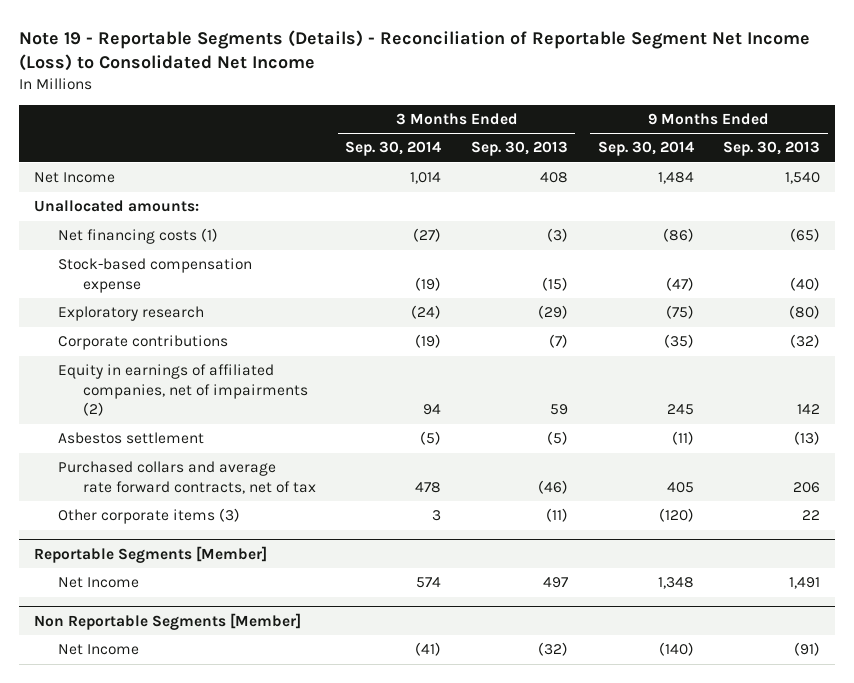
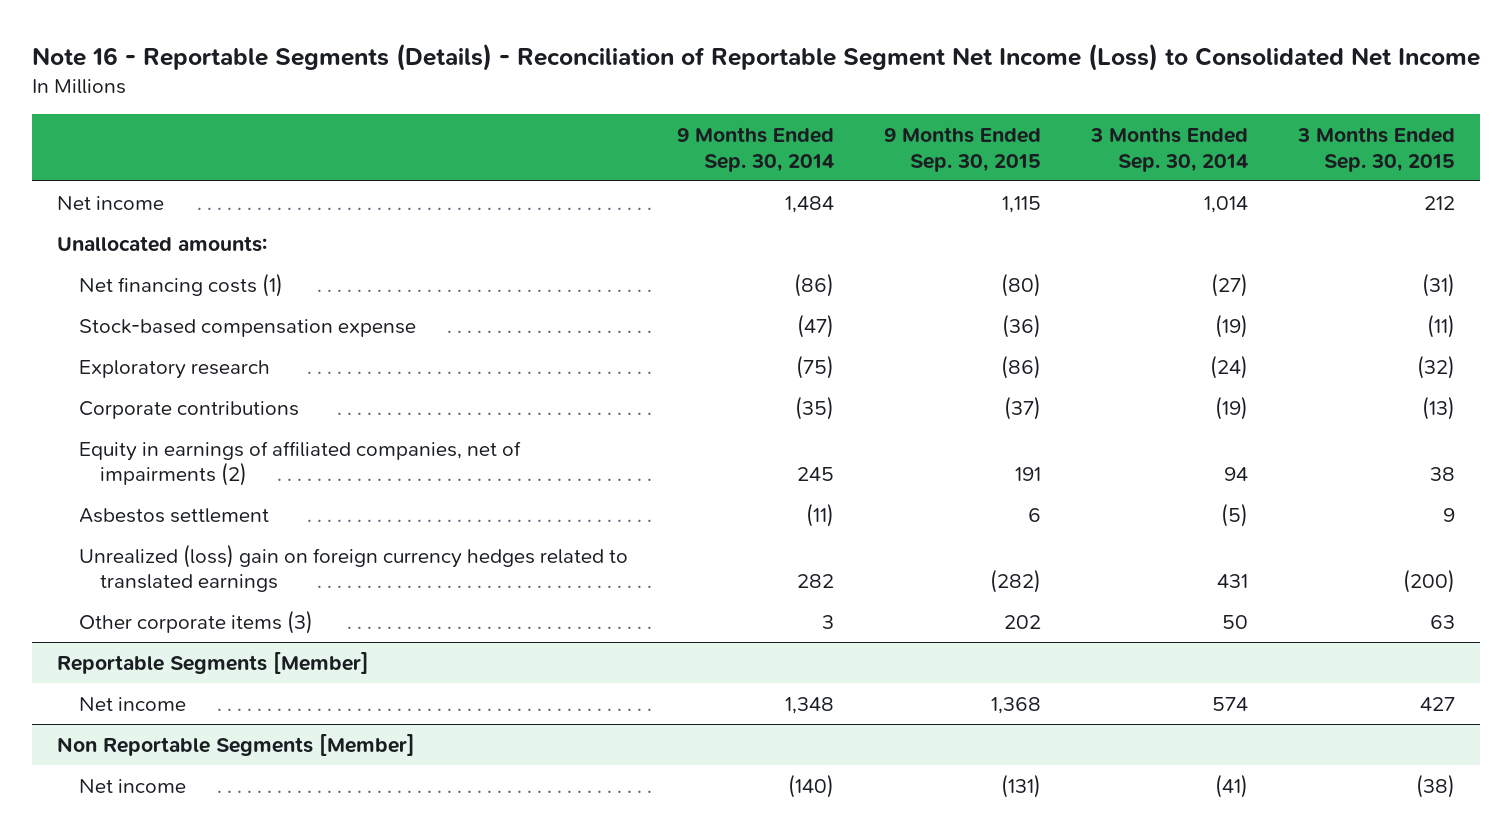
- Note 19 - Reportable Segments (Details) - Reconciliation of Reportable Segment Net Income (Loss) to Consolidated Net Income
+ Note 16 - Reportable Segments (Details) - Reconciliation of Reportable Segment Net Income (Loss) to Consolidated Net Income
- | 3 Months Ended Sep. 30, 2014 | 3 Months Ended Sep. 30, 2013 | 9 Months Ended Sep. 30, 2014 | 9 Months Ended Sep. 30, 2013
+ | 9 Months Ended Sep. 30, 2014 | 9 Months Ended Sep. 30, 2015 | 3 Months Ended Sep. 30, 2014 | 3 Months Ended Sep. 30, 2015
- Net Income | 1,014 | 408 | 1,484 | 1,540
+ Net income | 1,484 | 1,115 | 1,014 | 212
- Purchased collars and average rate forward contracts, net of tax | 478 | (46) | 405 | 206
- Other corporate items (3) | 3 | (11) | (120) | 22
+ Unrealized (loss) gain on foreign currency hedges related to translated earnings | 282 | (282) | 431 | (200)
+ Other corporate items (3) | 3 | 202 | 50 | 63
@ Reportable Segments [Member]
- Net Income | 574 | 497 | 1,348 | 1,491
+ Net income | 1,348 | 1,368 | 574 | 427
@ Non Reportable Segments [Member]
- Net Income | (41) | (32) | (140) | (91)
+ Net income | (140) | (131) | (41) | (38)

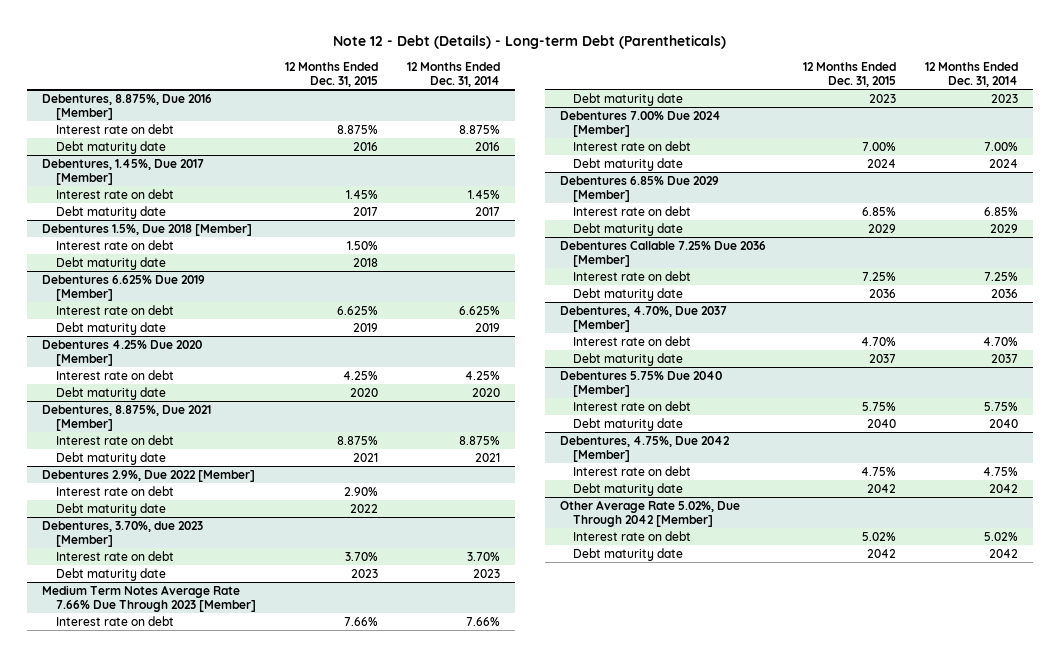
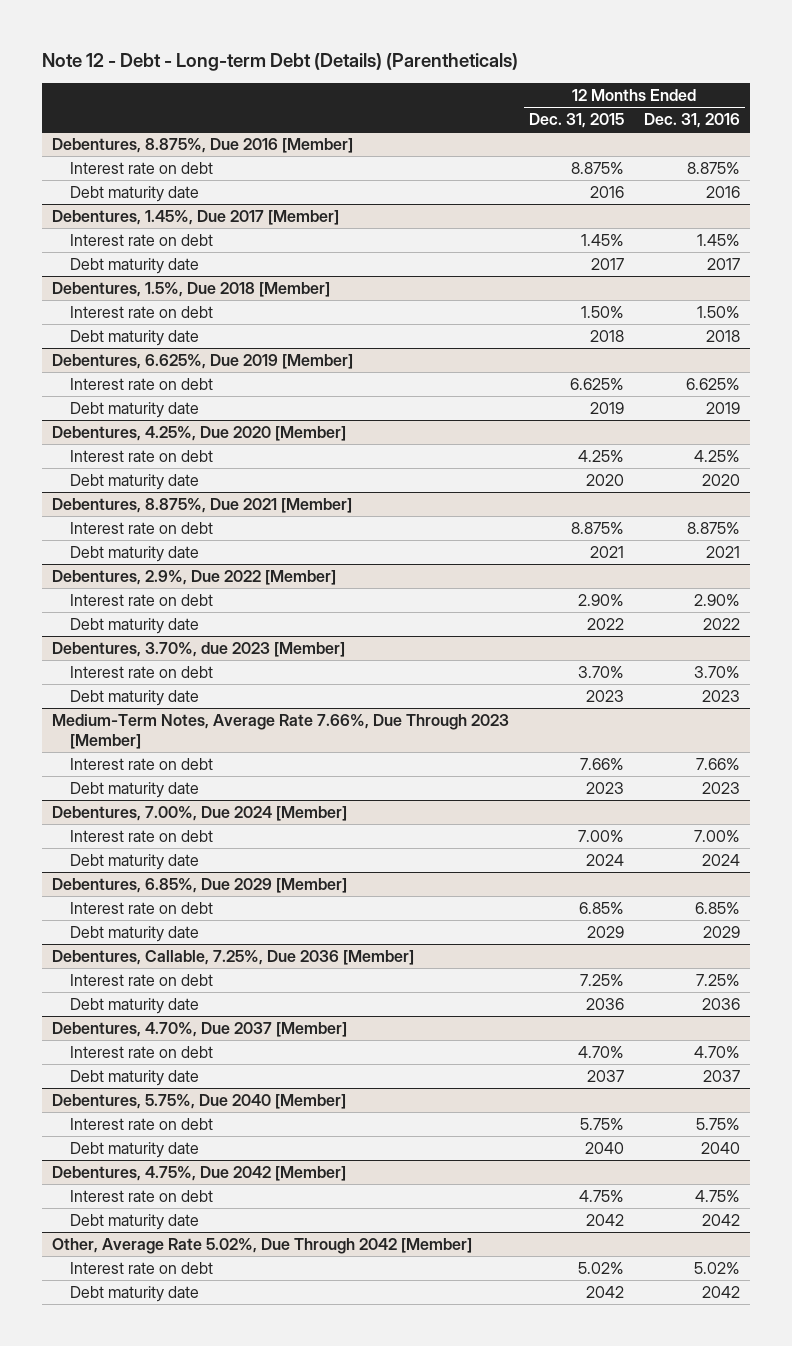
- Note 12 - Debt (Details) - Long-term Debt (Parentheticals)
+ Note 12 - Debt - Long-term Debt (Details) (Parentheticals)
- | 12 Months Ended Dec. 31, 2015 | 12 Months Ended Dec. 31, 2014
+ | 12 Months Ended Dec. 31, 2015 | 12 Months Ended Dec. 31, 2016
- Debentures 1.5%, Due 2018 [Member]
+ Debentures, 1.5%, Due 2018 [Member]
- Debentures 6.625% Due 2019 [Member]
+ Debentures, 6.625%, Due 2019 [Member]
- Debentures 4.25% Due 2020 [Member]
+ Debentures, 4.25%, Due 2020 [Member]
- Debentures 2.9%, Due 2022 [Member]
+ Debentures, 2.9%, Due 2022 [Member]
- Medium Term Notes Average Rate 7.66% Due Through 2023 [Member]
+ Medium-Term Notes, Average Rate 7.66%, Due Through 2023 [Member]
- Debentures 7.00% Due 2024 [Member]
+ Debentures, 7.00%, Due 2024 [Member]
- Debentures 6.85% Due 2029 [Member]
+ Debentures, 6.85%, Due 2029 [Member]
- Debentures Callable 7.25% Due 2036 [Member]
+ Debentures, Callable, 7.25%, Due 2036 [Member]
- Debentures 5.75% Due 2040 [Member]
+ Debentures, 5.75%, Due 2040 [Member]
- Other Average Rate 5.02%, Due Through 2042 [Member]
+ Other, Average Rate 5.02%, Due Through 2042 [Member]

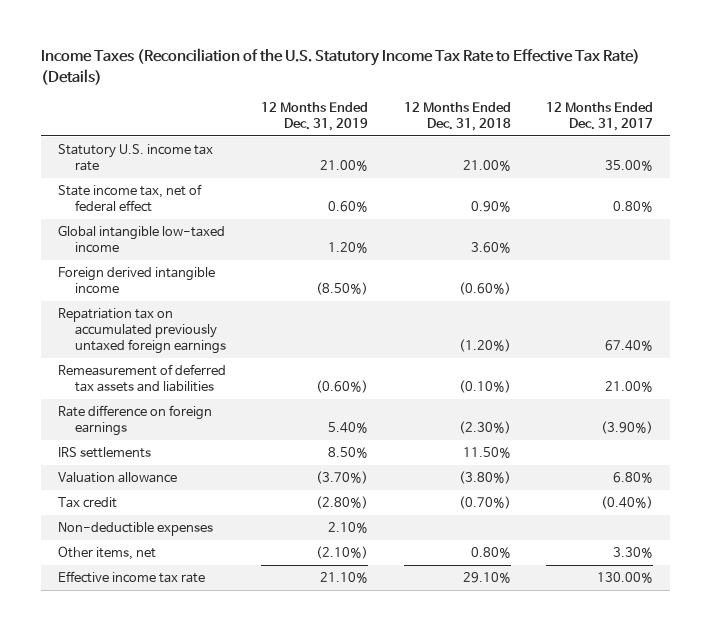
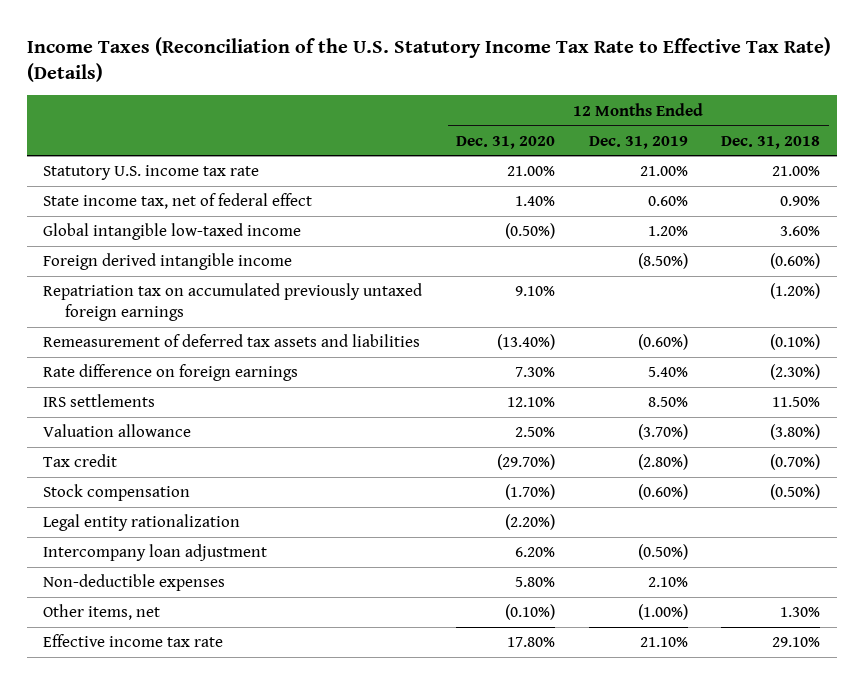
- | 12 Months Ended Dec. 31, 2019 | 12 Months Ended Dec. 31, 2018 | 12 Months Ended Dec. 31, 2017
+ | 12 Months Ended Dec. 31, 2020 | 12 Months Ended Dec. 31, 2019 | 12 Months Ended Dec. 31, 2018
+ Stock compensation | (1.70%) | (0.60%) | (0.50%)
+ Legal entity rationalization | (2.20%) | |
+ Intercompany loan adjustment | 6.20% | (0.50%) |
- Other items, net | (2.10%) | 0.80% | 3.30%
+ Other items, net | (0.10%) | (1.00%) | 1.30%

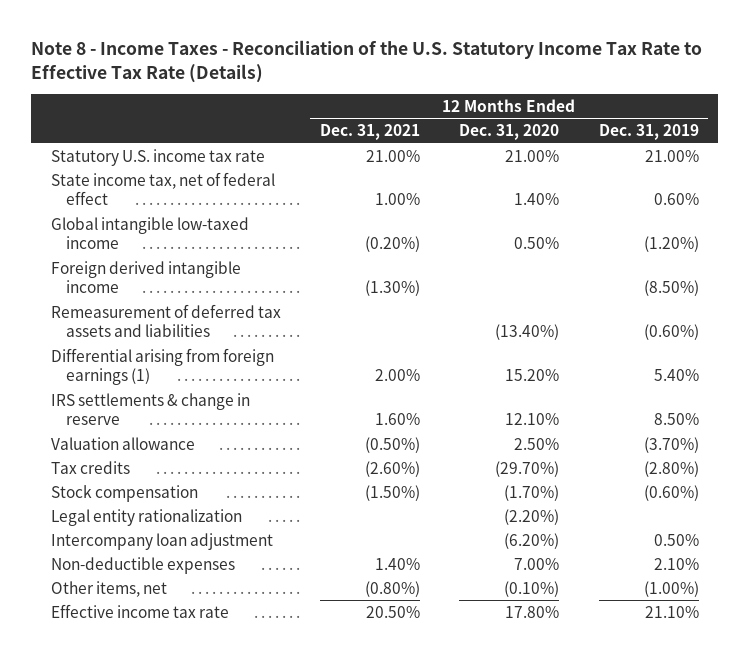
- Income Taxes (Reconciliation of the U.S. Statutory Income Tax Rate to Effective Tax Rate) (Details)
+ Note 8 - Income Taxes - Reconciliation of the U.S. Statutory Income Tax Rate to Effective Tax Rate (Details)
- | 12 Months Ended Dec. 31, 2020 | 12 Months Ended Dec. 31, 2019 | 12 Months Ended Dec. 31, 2018
+ | 12 Months Ended Dec. 31, 2021 | 12 Months Ended Dec. 31, 2020 | 12 Months Ended Dec. 31, 2019
- Global intangible low-taxed income | (0.50%) | 1.20% | 3.60%
+ Global intangible low-taxed income | (0.20%) | 0.50% | (1.20%)
- Repatriation tax on accumulated previously untaxed foreign earnings | 9.10% | | (1.20%)
- Rate difference on foreign earnings | 7.30% | 5.40% | (2.30%)
- IRS settlements | 12.10% | 8.50% | 11.50%
+ Differential arising from foreign earnings (1) | 2.00% | 15.20% | 5.40%
+ IRS settlements & change in reserve | 1.60% | 12.10% | 8.50%
- Tax credit | (29.70%) | (2.80%) | (0.70%)
+ Tax credits | (2.60%) | (29.70%) | (2.80%)
- Intercompany loan adjustment | 6.20% | (0.50%) |
- Non-deductible expenses | 5.80% | 2.10% |
+ Intercompany loan adjustment | | (6.20%) | 0.50%
+ Non-deductible expenses | 1.40% | 7.00% | 2.10%

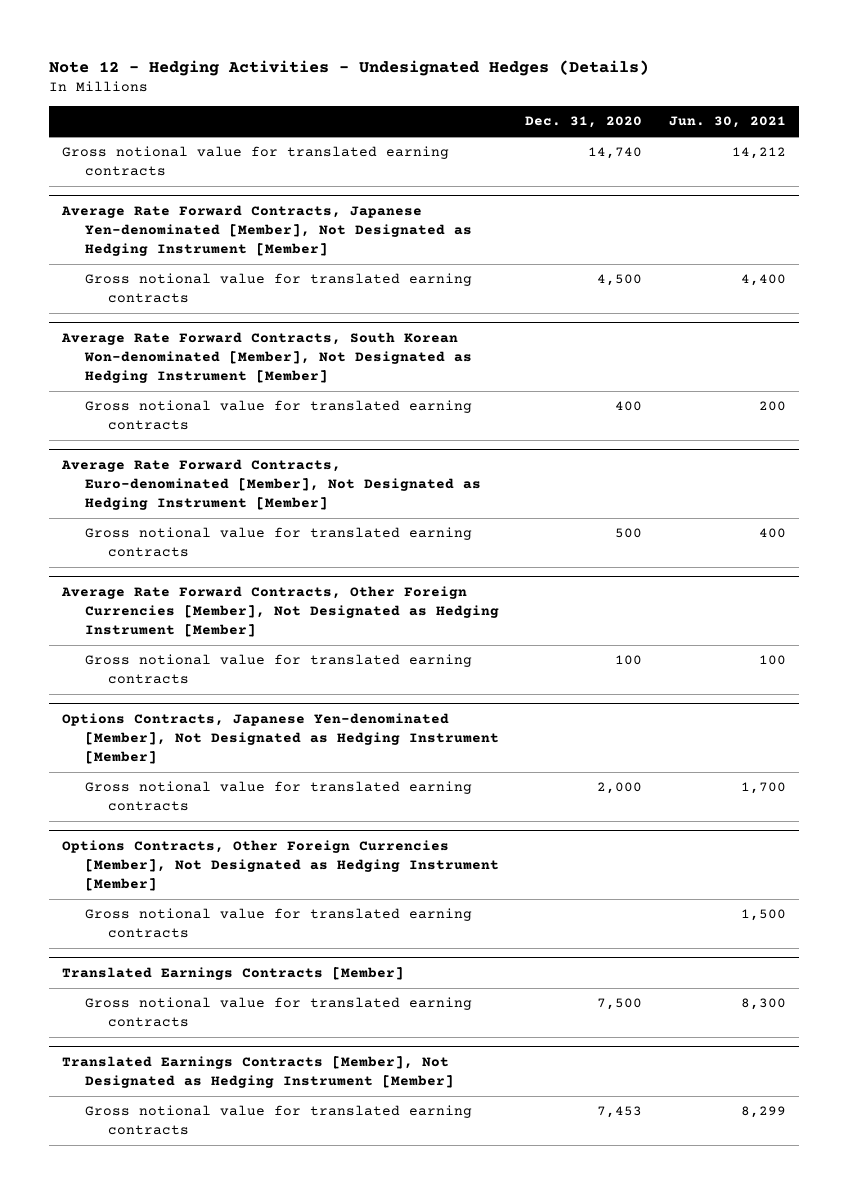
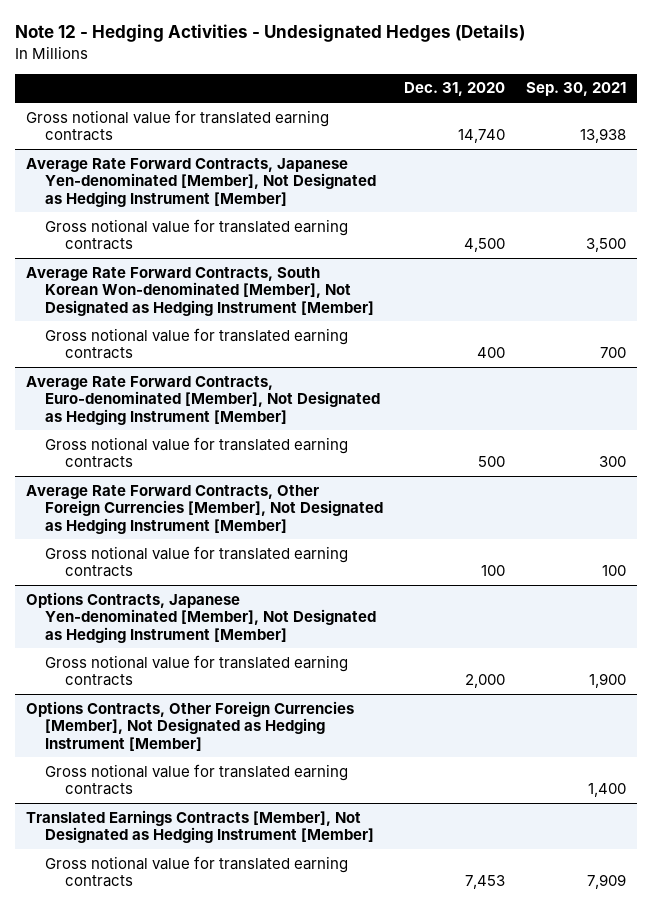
- | Dec. 31, 2020 | Jun. 30, 2021
+ | Dec. 31, 2020 | Sep. 30, 2021
- Translated Earnings Contracts [Member]
- Gross notional value for translated earning contracts | 7,500 | 8,300

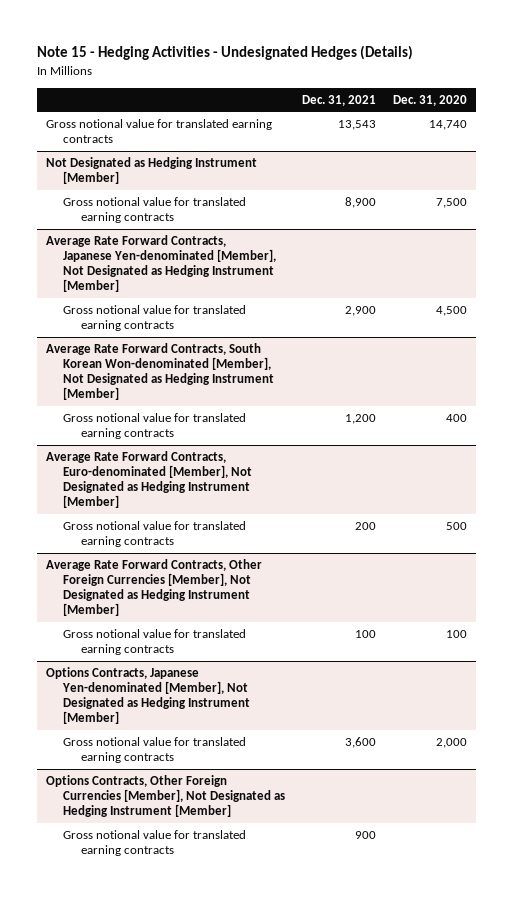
- Note 12 - Hedging Activities - Undesignated Hedges (Details)
+ Note 15 - Hedging Activities - Undesignated Hedges (Details)
- | Dec. 31, 2020 | Sep. 30, 2021
+ | Dec. 31, 2021 | Dec. 31, 2020
+ Not Designated as Hedging Instrument [Member]
+ Gross notional value for translated earning contracts | 8,900 | 7,500
- Translated Earnings Contracts [Member], Not Designated as Hedging Instrument [Member]
- Gross notional value for translated earning contracts | 7,453 | 7,909

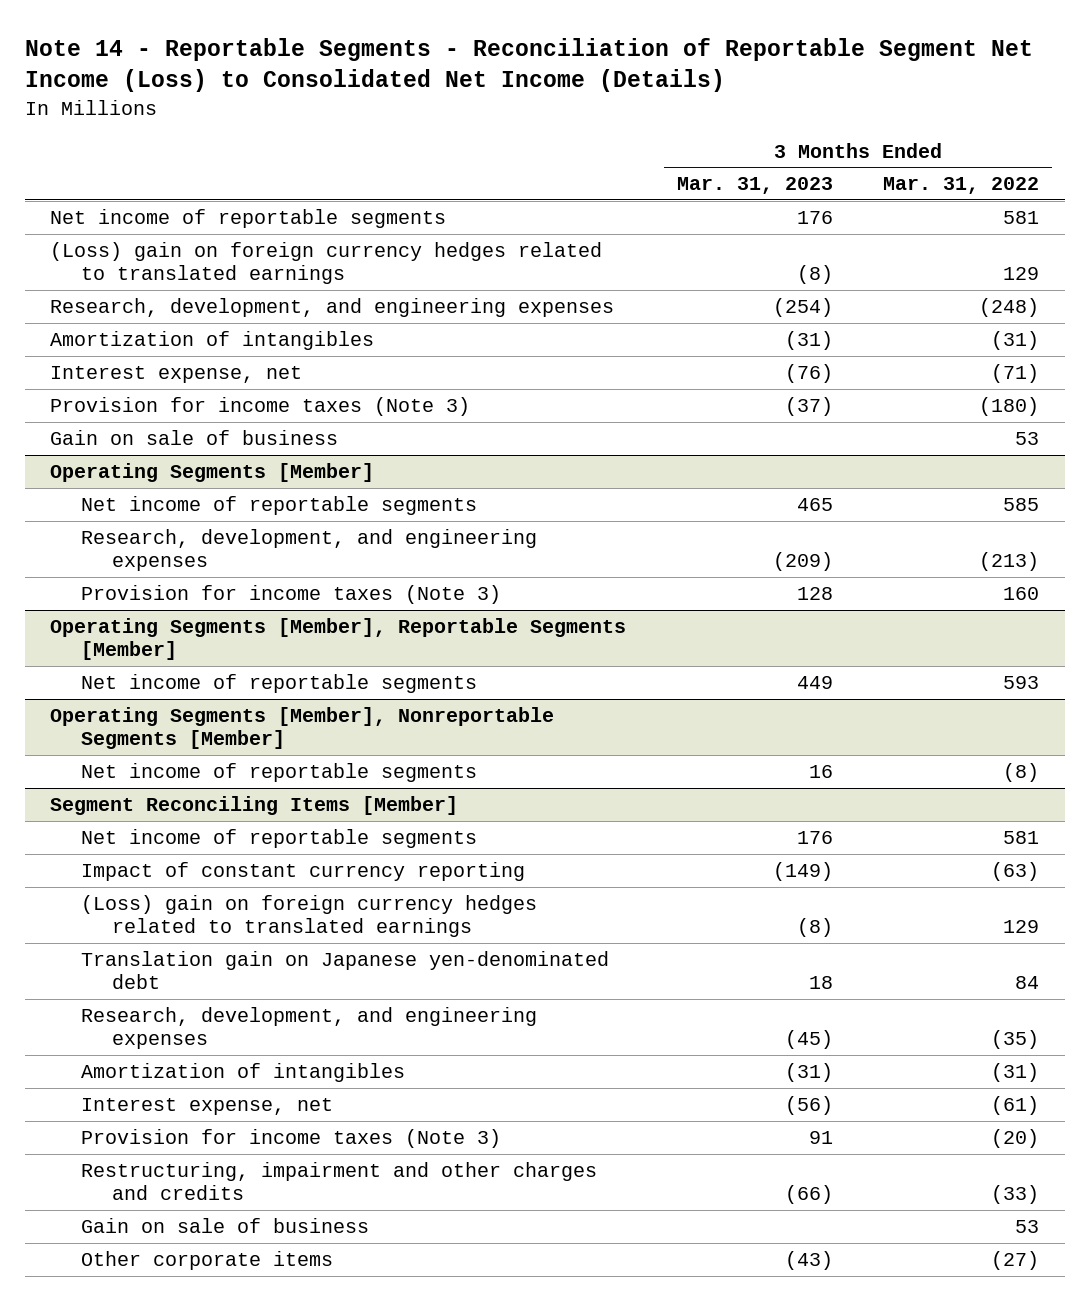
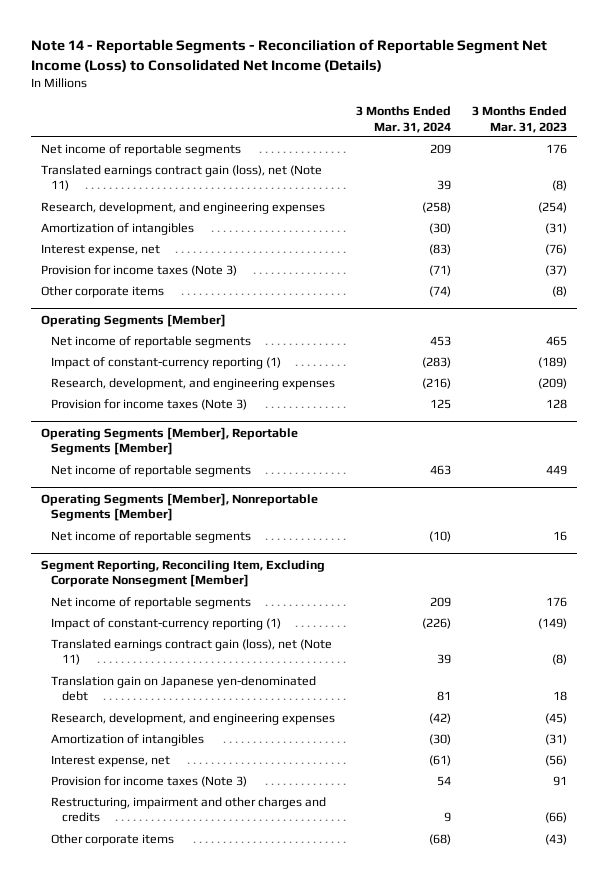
- | 3 Months Ended Mar. 31, 2023 | 3 Months Ended Mar. 31, 2022
+ | 3 Months Ended Mar. 31, 2024 | 3 Months Ended Mar. 31, 2023
- (Loss) gain on foreign currency hedges related to translated earnings | (8) | 129
+ Translated earnings contract gain (loss), net (Note 11) | 39 | (8)
- Gain on sale of business | | 53
+ Other corporate items | (74) | (8)
@ Operating Segments [Member]
+ Impact of constant-currency reporting (1) | (283) | (189)
- Segment Reconciling Items [Member]
+ Segment Reporting, Reconciling Item, Excluding Corporate Nonsegment [Member]
- Impact of constant currency reporting | (149) | (63)
- (Loss) gain on foreign currency hedges related to translated earnings | (8) | 129
+ Impact of constant-currency reporting (1) | (226) | (149)
+ Translated earnings contract gain (loss), net (Note 11) | 39 | (8)
- Gain on sale of business | | 53

